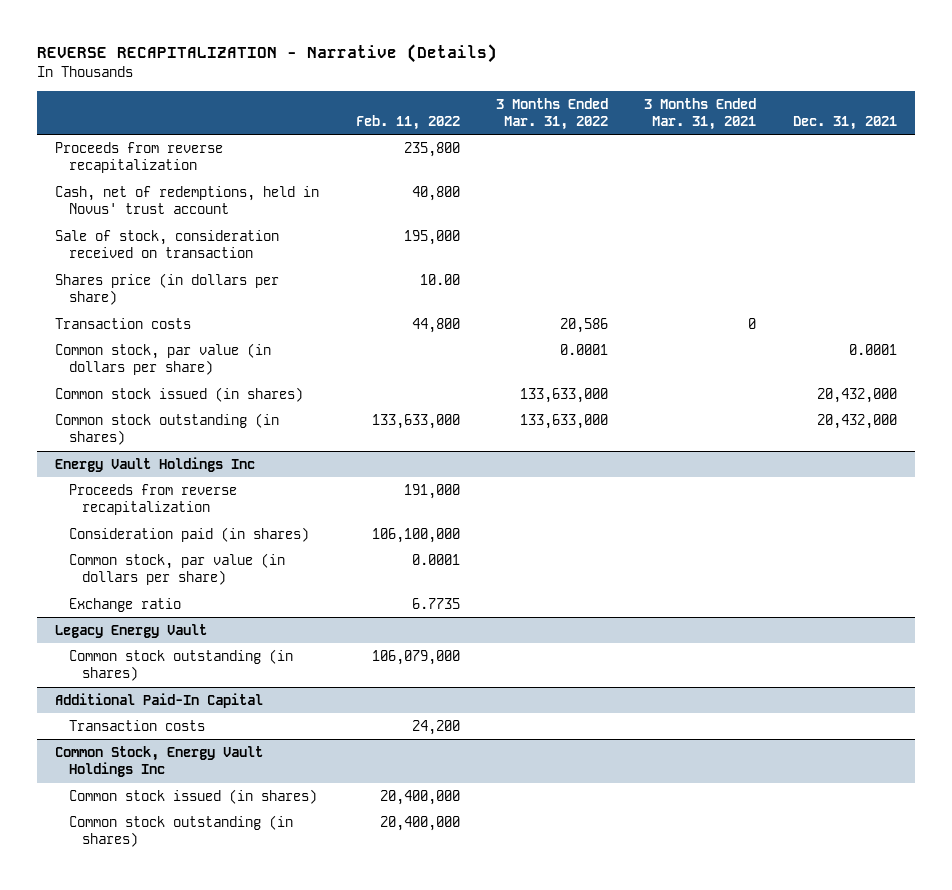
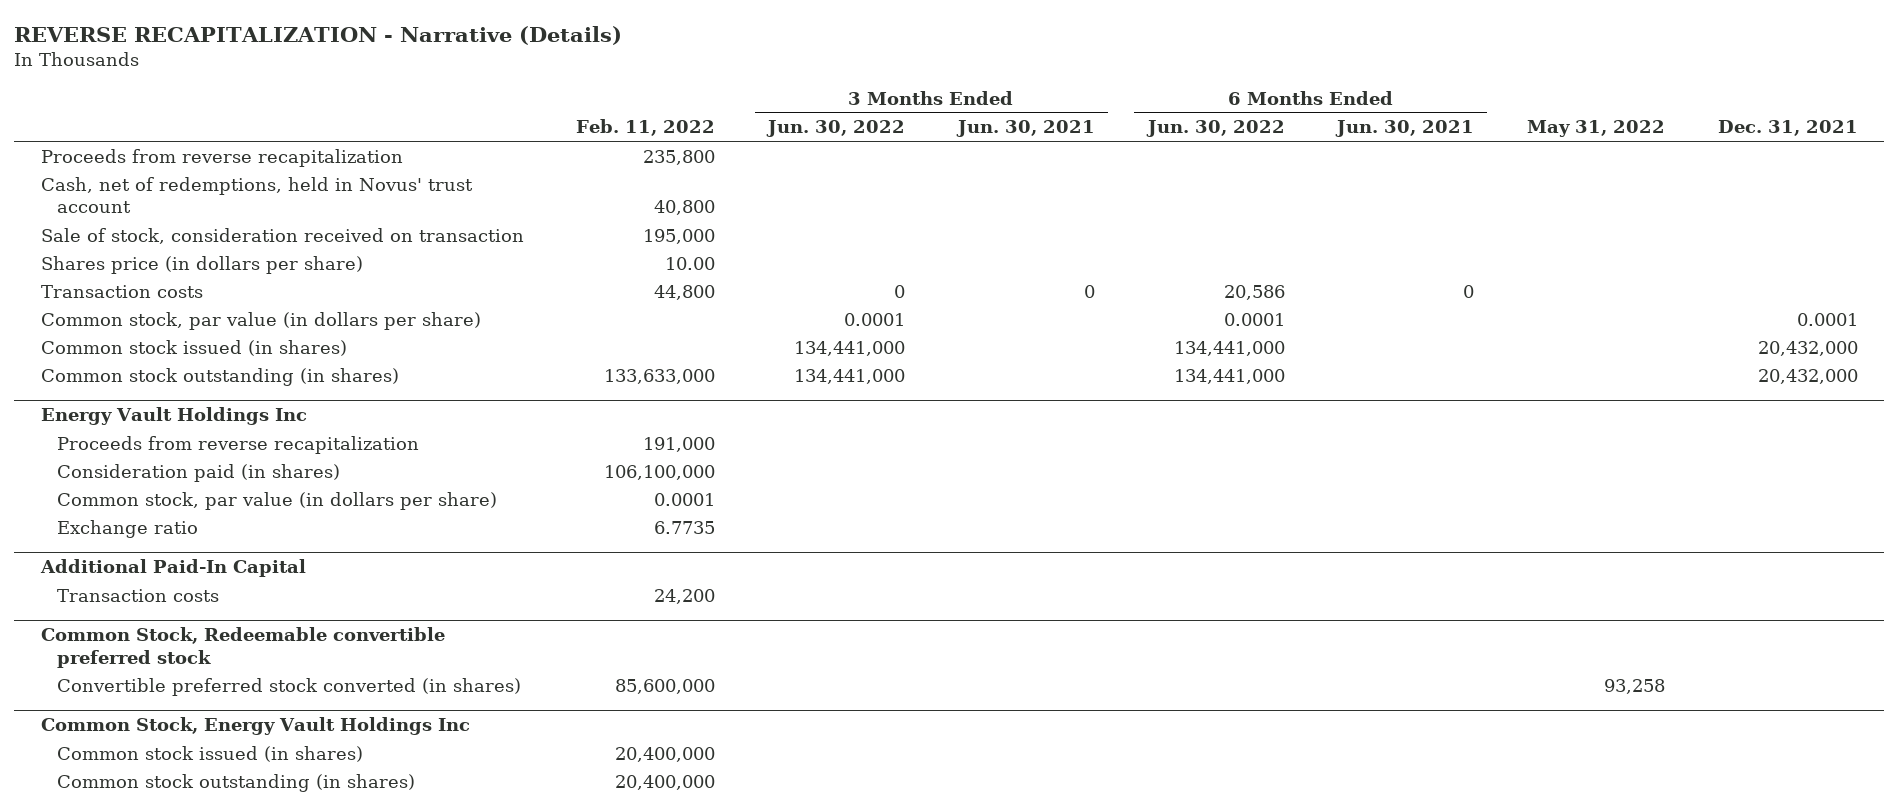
- | Feb. 11, 2022 | 3 Months Ended Mar. 31, 2022 | 3 Months Ended Mar. 31, 2021 | Dec. 31, 2021
+ | Feb. 11, 2022 | 3 Months Ended Jun. 30, 2022 | 3 Months Ended Jun. 30, 2021 | 6 Months Ended Jun. 30, 2022 | 6 Months Ended Jun. 30, 2021 | May 31, 2022 | Dec. 31, 2021
- Legacy Energy Vault
- Common stock outstanding (in shares) | 106,079,000 | | |
+ Common Stock, Redeemable convertible preferred stock
+ Convertible preferred stock converted (in shares) | 85,600,000 | | | | | 93,258 |

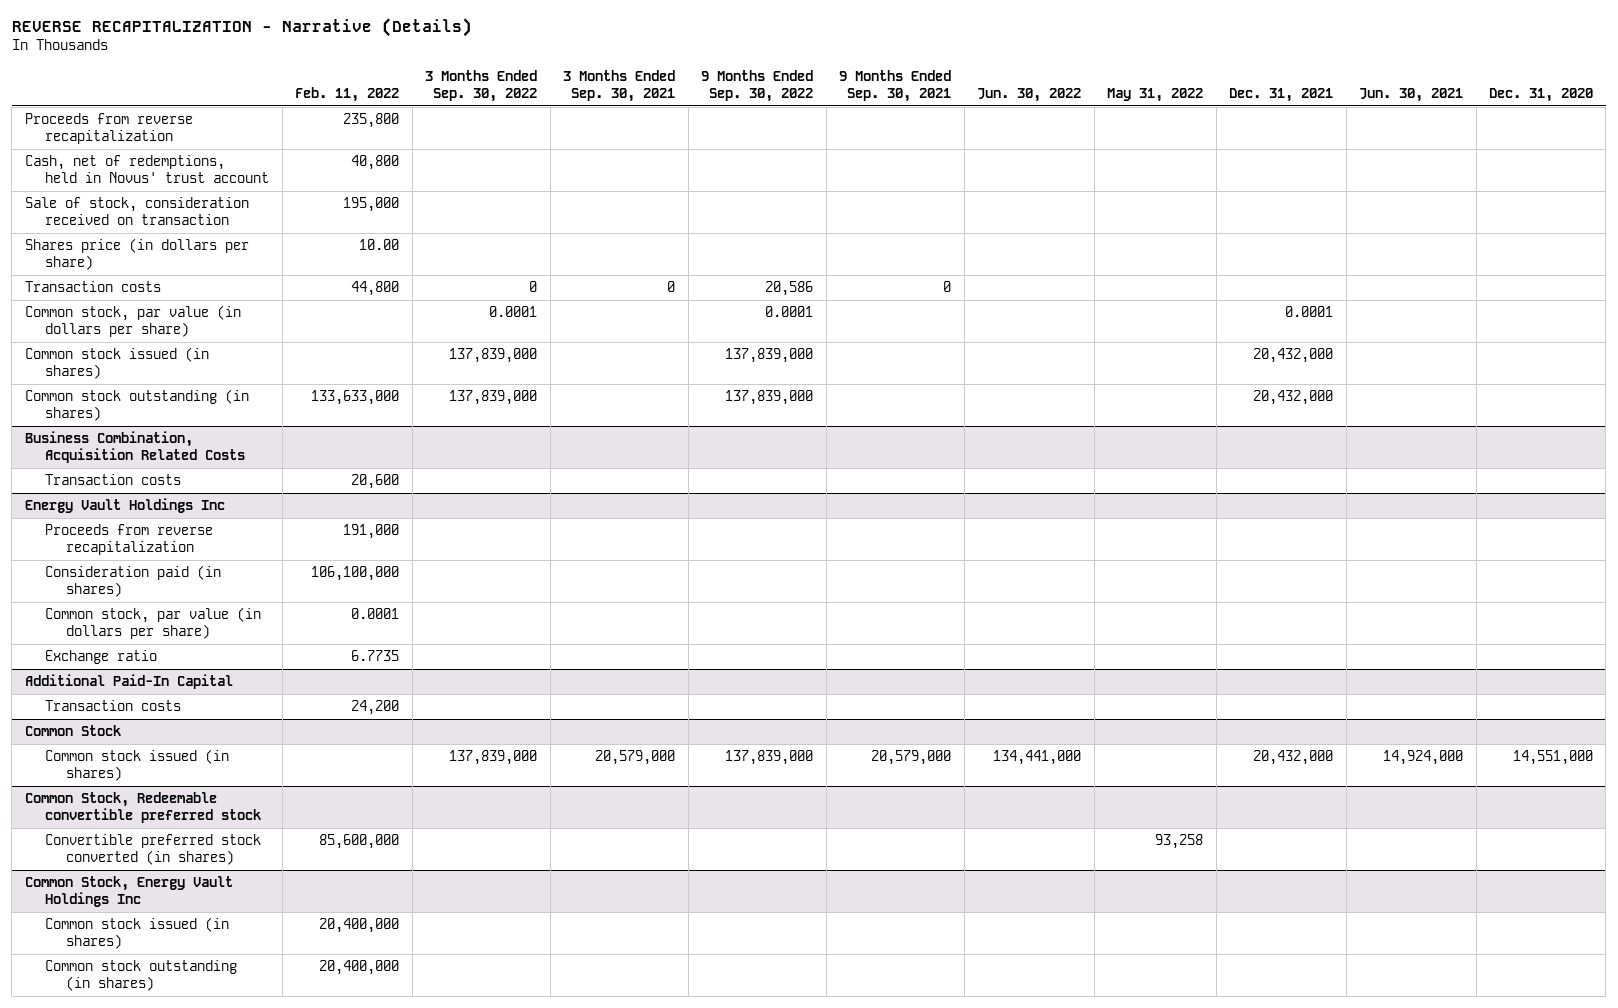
- | Feb. 11, 2022 | 3 Months Ended Jun. 30, 2022 | 3 Months Ended Jun. 30, 2021 | 6 Months Ended Jun. 30, 2022 | 6 Months Ended Jun. 30, 2021 | May 31, 2022 | Dec. 31, 2021
+ | Feb. 11, 2022 | 3 Months Ended Sep. 30, 2022 | 3 Months Ended Sep. 30, 2021 | 9 Months Ended Sep. 30, 2022 | 9 Months Ended Sep. 30, 2021 | Jun. 30, 2022 | May 31, 2022 | Dec. 31, 2021 | Jun. 30, 2021 | Dec. 31, 2020
+ Business Combination, Acquisition Related Costs
+ Transaction costs | 20,600 | | | | | | | | |
+ Common Stock
+ Common stock issued (in shares) | | 137,839,000 | 20,579,000 | 137,839,000 | 20,579,000 | 134,441,000 | | 20,432,000 | 14,924,000 | 14,551,000

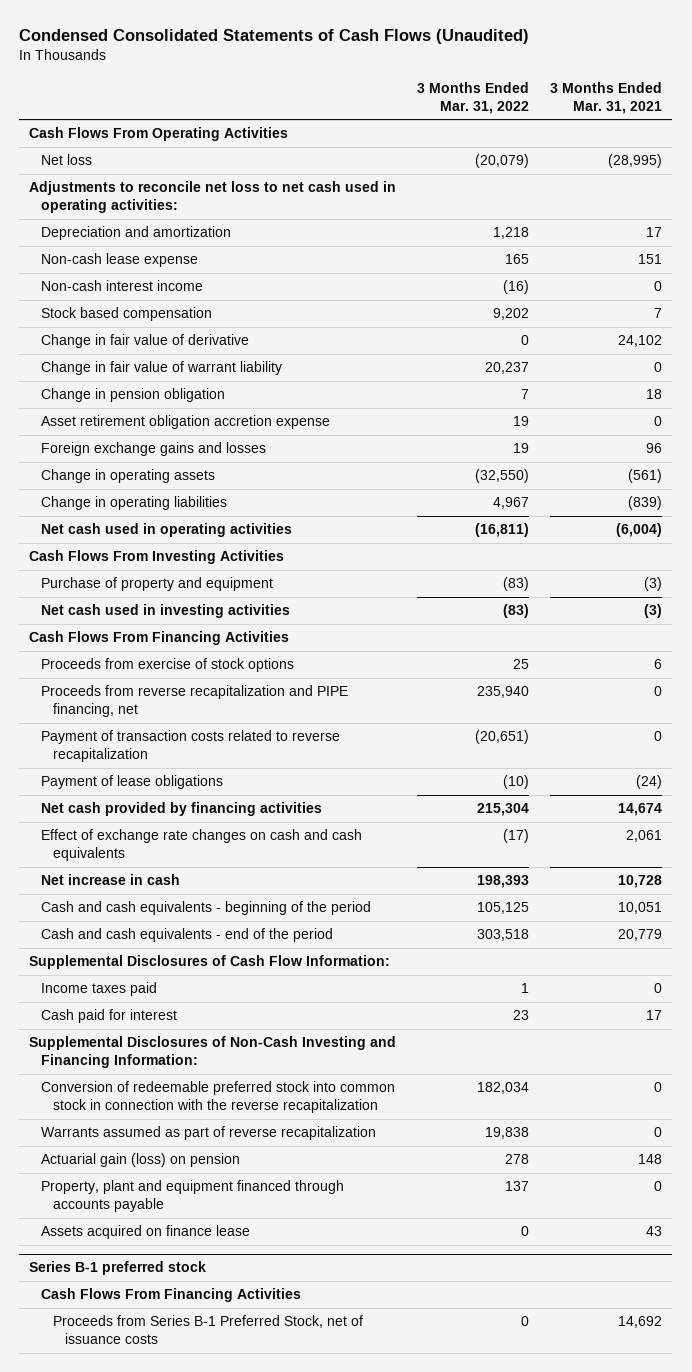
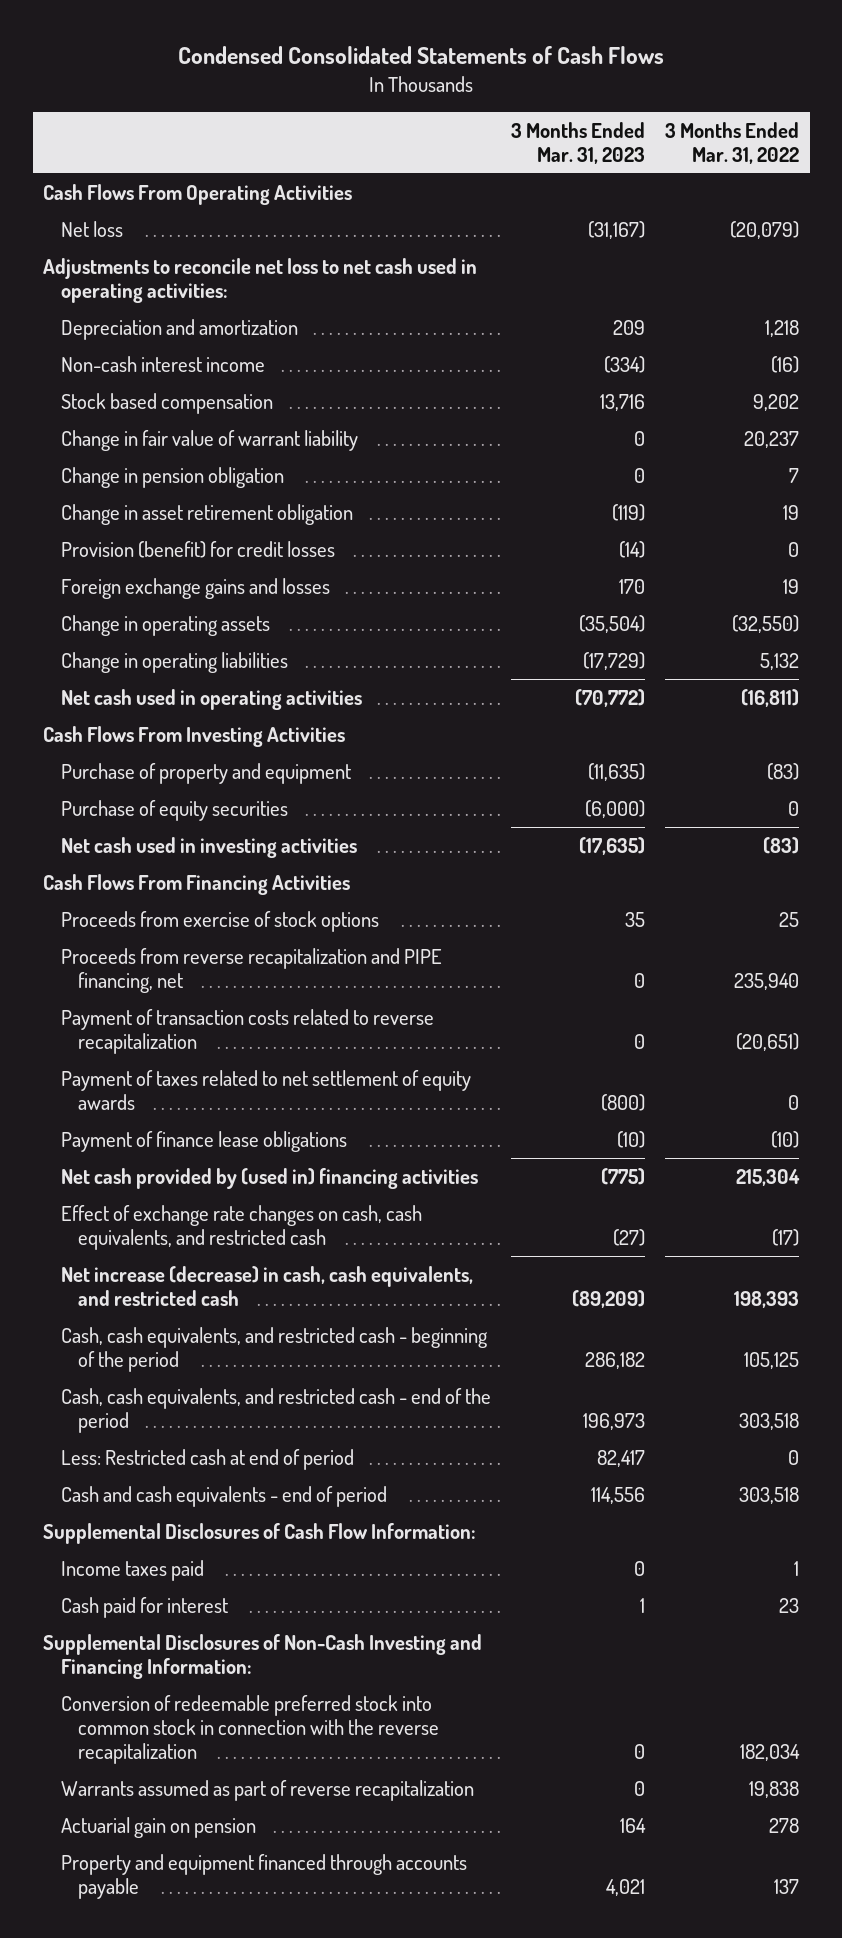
- Condensed Consolidated Statements of Cash Flows (Unaudited)
+ Condensed Consolidated Statements of Cash Flows
- | 3 Months Ended Mar. 31, 2022 | 3 Months Ended Mar. 31, 2021
+ | 3 Months Ended Mar. 31, 2023 | 3 Months Ended Mar. 31, 2022
- Non-cash lease expense | 165 | 151
- Change in fair value of derivative | 0 | 24,102
- Asset retirement obligation accretion expense | 19 | 0
+ Change in asset retirement obligation | (119) | 19
+ Provision (benefit) for credit losses | (14) | 0
- Change in operating liabilities | 4,967 | (839)
+ Change in operating liabilities | (17,729) | 5,132
+ Purchase of equity securities | (6,000) | 0
- Payment of lease obligations | (10) | (24)
- Net cash provided by financing activities | 215,304 | 14,674
- Effect of exchange rate changes on cash and cash equivalents | (17) | 2,061
- Net increase in cash | 198,393 | 10,728
- Cash and cash equivalents - beginning of the period | 105,125 | 10,051
- Cash and cash equivalents - end of the period | 303,518 | 20,779
+ Payment of taxes related to net settlement of equity awards | (800) | 0
+ Payment of finance lease obligations | (10) | (10)
+ Net cash provided by (used in) financing activities | (775) | 215,304
+ Effect of exchange rate changes on cash, cash equivalents, and restricted cash | (27) | (17)
+ Net increase (decrease) in cash, cash equivalents, and restricted cash | (89,209) | 198,393
+ Cash, cash equivalents, and restricted cash - beginning of the period | 286,182 | 105,125
+ Cash, cash equivalents, and restricted cash - end of the period | 196,973 | 303,518
+ Less: Restricted cash at end of period | 82,417 | 0
+ Cash and cash equivalents - end of period | 114,556 | 303,518
- Actuarial gain (loss) on pension | 278 | 148
- Property, plant and equipment financed through accounts payable | 137 | 0
- Assets acquired on finance lease | 0 | 43
- Series B-1 preferred stock
- Cash Flows From Financing Activities
- Proceeds from Series B-1 Preferred Stock, net of issuance costs | 0 | 14,692
+ Actuarial gain on pension | 164 | 278
+ Property and equipment financed through accounts payable | 4,021 | 137

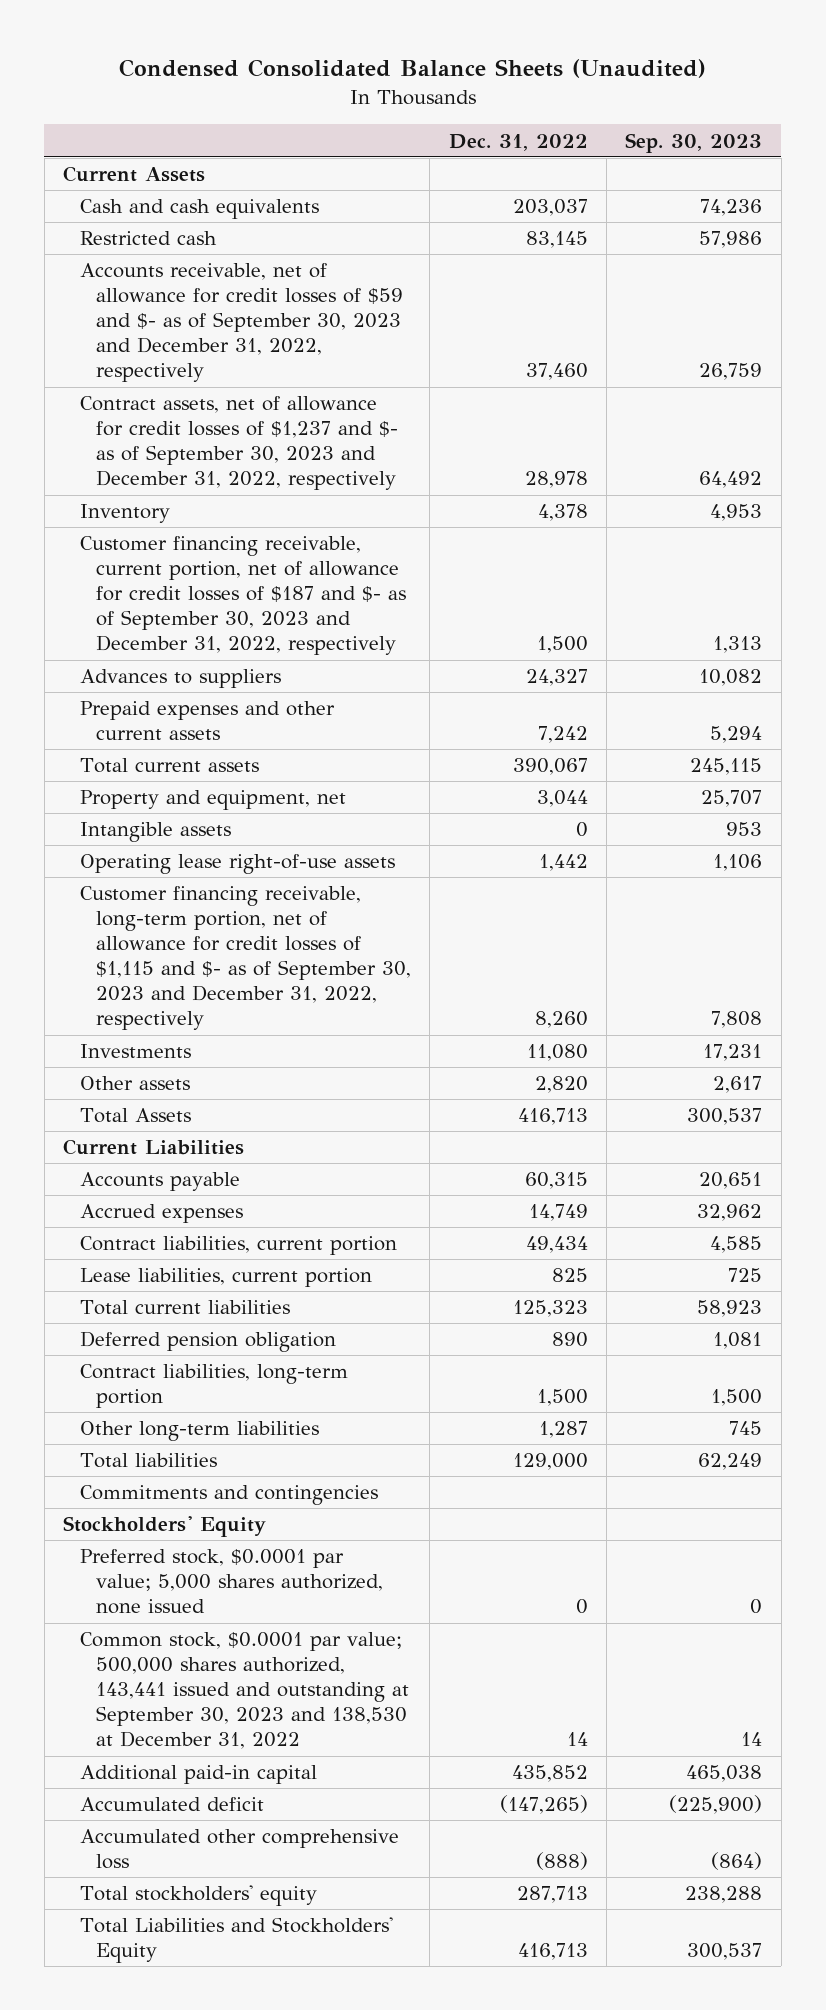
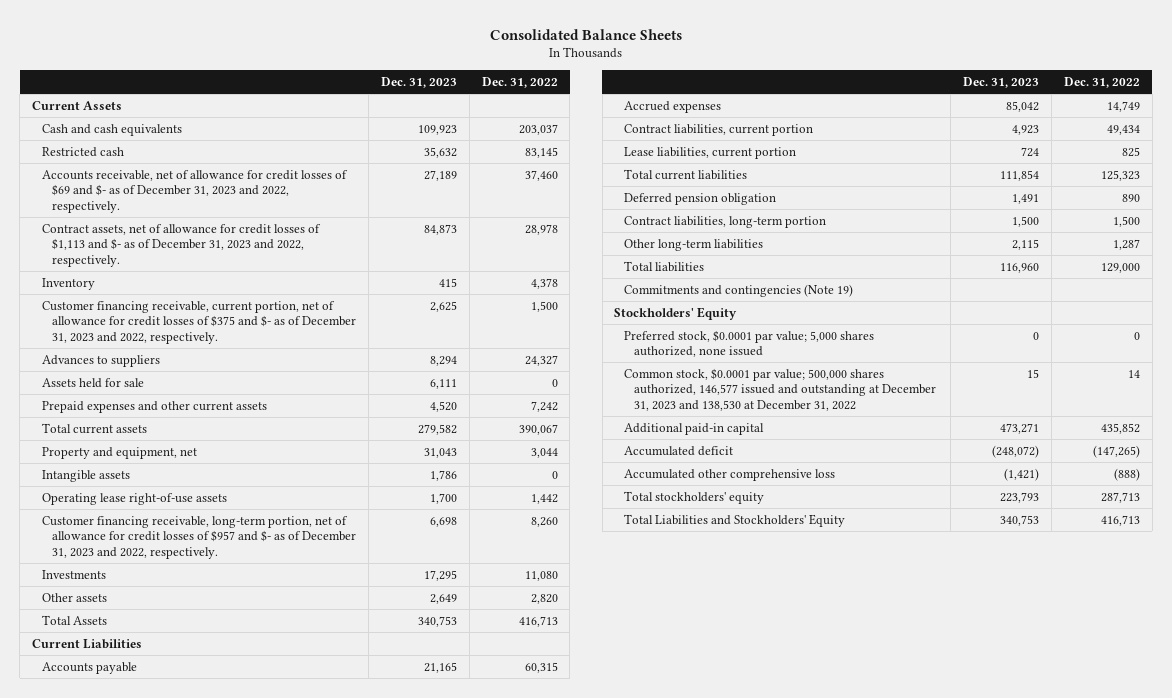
- Condensed Consolidated Balance Sheets (Unaudited)
+ Consolidated Balance Sheets
- | Dec. 31, 2022 | Sep. 30, 2023
+ | Dec. 31, 2023 | Dec. 31, 2022
- Accounts receivable, net of allowance for credit losses of $59 and $- as of September 30, 2023 and December 31, 2022, respectively | 37,460 | 26,759
- Contract assets, net of allowance for credit losses of $1,237 and $- as of September 30, 2023 and December 31, 2022, respectively | 28,978 | 64,492
+ Accounts receivable, net of allowance for credit losses of $69 and $- as of December 31, 2023 and 2022, respectively. | 27,189 | 37,460
+ Contract assets, net of allowance for credit losses of $1,113 and $- as of December 31, 2023 and 2022, respectively. | 84,873 | 28,978
- Customer financing receivable, current portion, net of allowance for credit losses of $187 and $- as of September 30, 2023 and December 31, 2022, respectively | 1,500 | 1,313
+ Customer financing receivable, current portion, net of allowance for credit losses of $375 and $- as of December 31, 2023 and 2022, respectively. | 2,625 | 1,500
+ Assets held for sale | 6,111 | 0
- Customer financing receivable, long-term portion, net of allowance for credit losses of $1,115 and $- as of September 30, 2023 and December 31, 2022, respectively | 8,260 | 7,808
+ Customer financing receivable, long-term portion, net of allowance for credit losses of $957 and $- as of December 31, 2023 and 2022, respectively. | 6,698 | 8,260
- Commitments and contingencies
+ Commitments and contingencies (Note 19)
- Common stock, $0.0001 par value; 500,000 shares authorized, 143,441 issued and outstanding at September 30, 2023 and 138,530 at December 31, 2022 | 14 | 14
+ Common stock, $0.0001 par value; 500,000 shares authorized, 146,577 issued and outstanding at December 31, 2023 and 138,530 at December 31, 2022 | 15 | 14

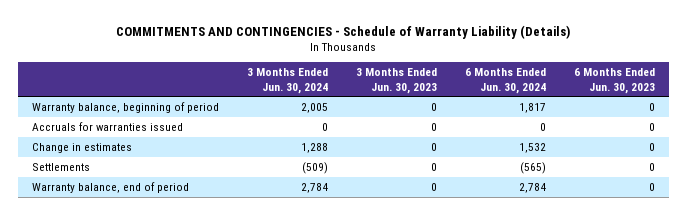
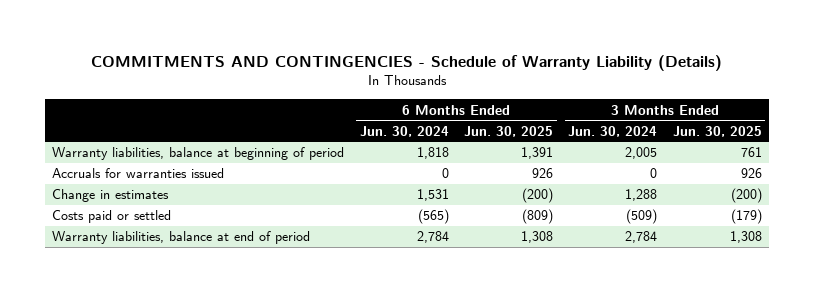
- | 3 Months Ended Jun. 30, 2024 | 3 Months Ended Jun. 30, 2023 | 6 Months Ended Jun. 30, 2024 | 6 Months Ended Jun. 30, 2023
+ | 6 Months Ended Jun. 30, 2024 | 6 Months Ended Jun. 30, 2025 | 3 Months Ended Jun. 30, 2024 | 3 Months Ended Jun. 30, 2025
- Warranty balance, beginning of period | 2,005 | 0 | 1,817 | 0
+ Warranty liabilities, balance at beginning of period | 1,818 | 1,391 | 2,005 | 761
- Change in estimates | 1,288 | 0 | 1,532 | 0
- Settlements | (509) | 0 | (565) | 0
- Warranty balance, end of period | 2,784 | 0 | 2,784 | 0
+ Change in estimates | 1,531 | (200) | 1,288 | (200)
+ Costs paid or settled | (565) | (809) | (509) | (179)
+ Warranty liabilities, balance at end of period | 2,784 | 1,308 | 2,784 | 1,308

